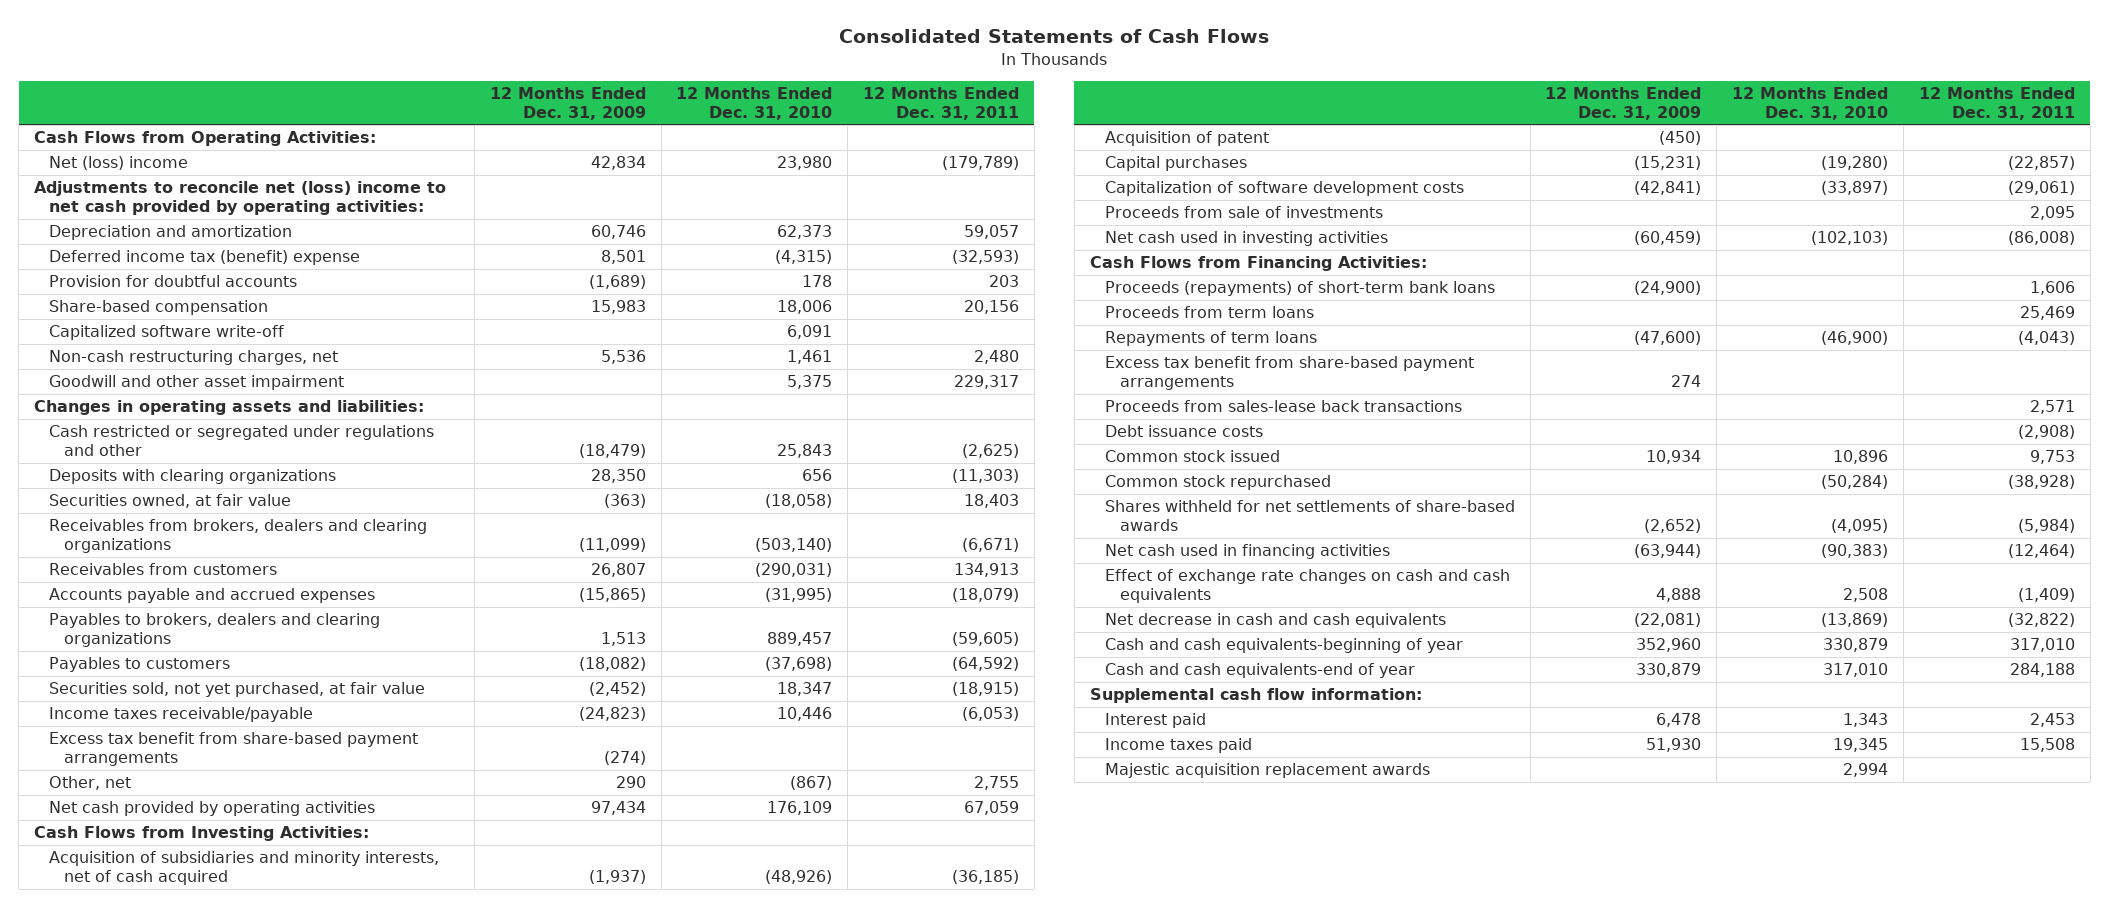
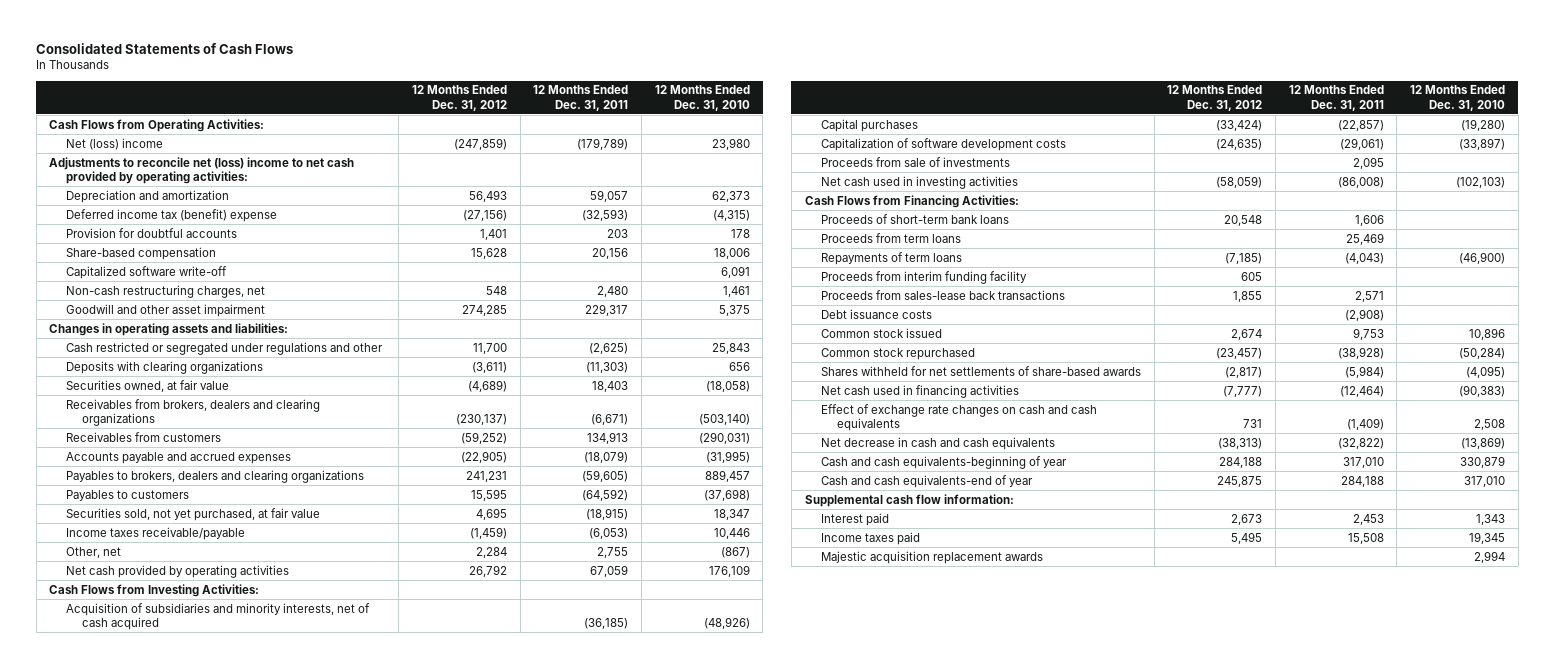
- | 12 Months Ended Dec. 31, 2009 | 12 Months Ended Dec. 31, 2010 | 12 Months Ended Dec. 31, 2011
+ | 12 Months Ended Dec. 31, 2012 | 12 Months Ended Dec. 31, 2011 | 12 Months Ended Dec. 31, 2010
- Excess tax benefit from share-based payment arrangements | (274) | |
- Acquisition of patent | (450) | |
- Proceeds (repayments) of short-term bank loans | (24,900) | | 1,606
+ Proceeds of short-term bank loans | 20,548 | 1,606 |
- Excess tax benefit from share-based payment arrangements | 274 | |
+ Proceeds from interim funding facility | 605 | |

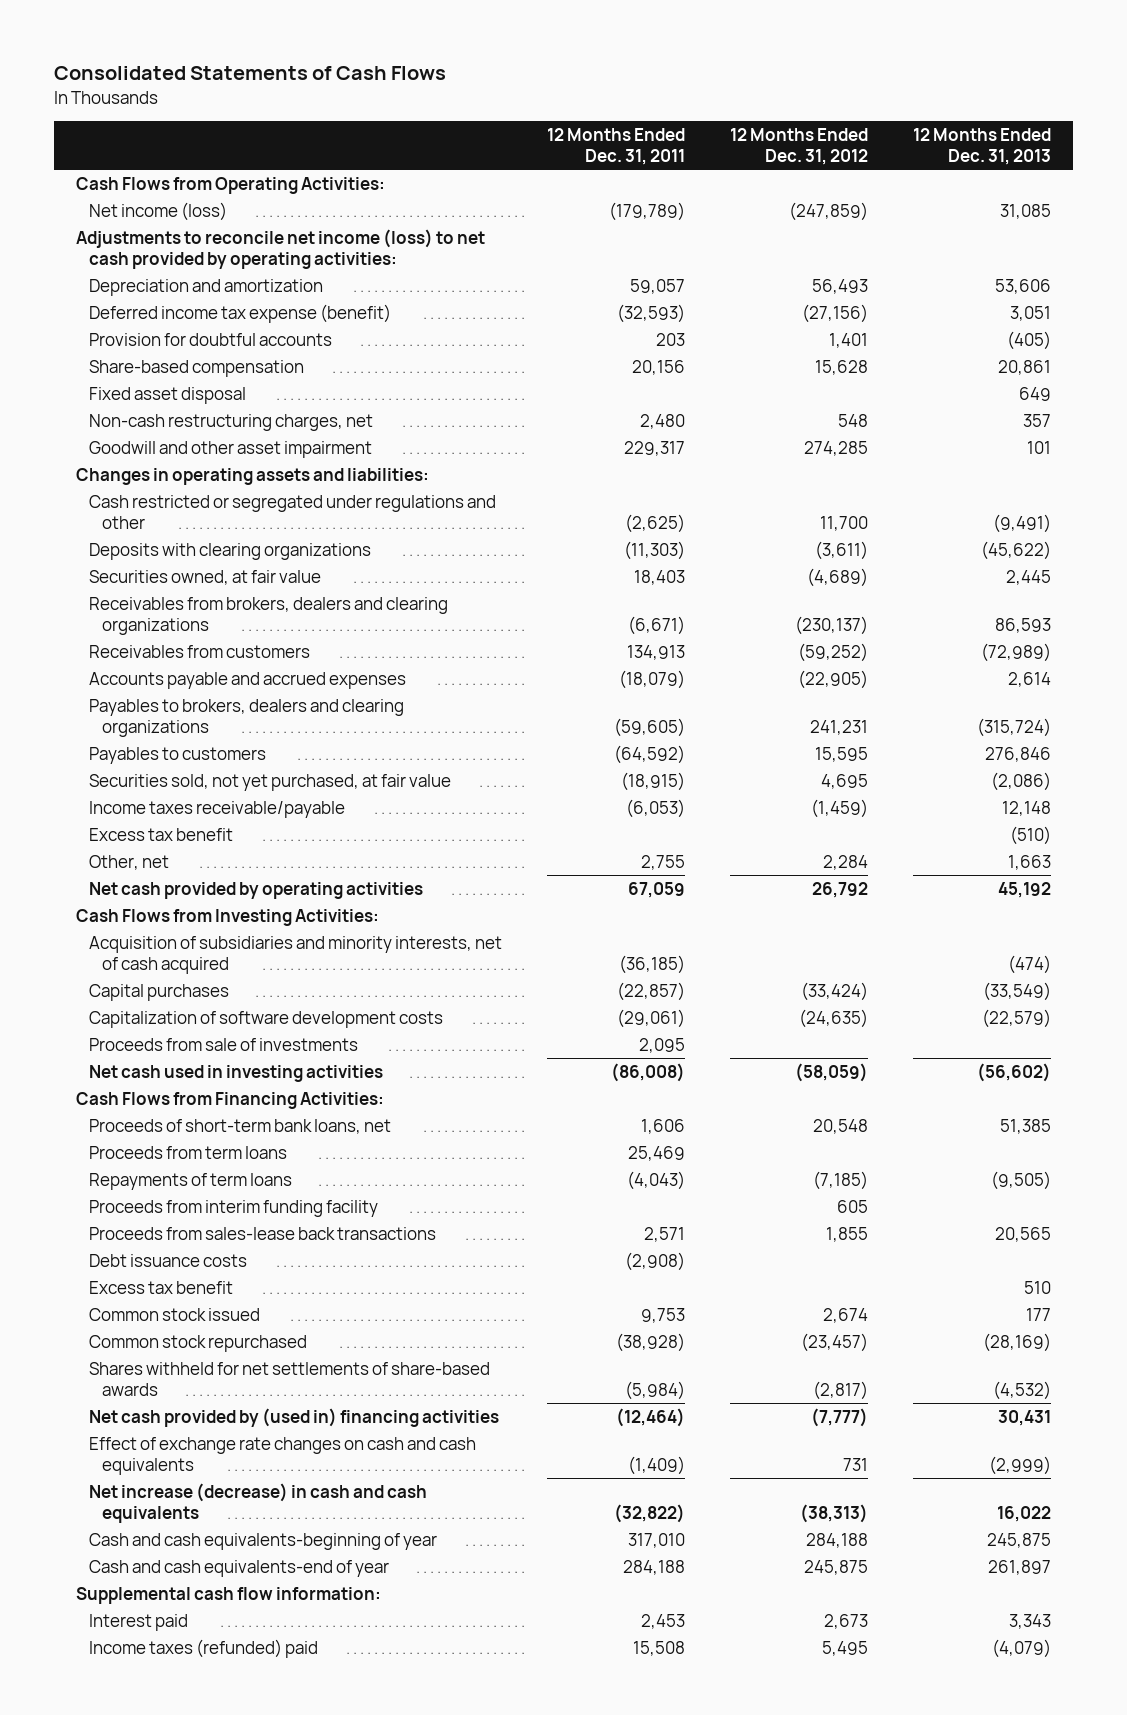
- | 12 Months Ended Dec. 31, 2012 | 12 Months Ended Dec. 31, 2011 | 12 Months Ended Dec. 31, 2010
+ | 12 Months Ended Dec. 31, 2011 | 12 Months Ended Dec. 31, 2012 | 12 Months Ended Dec. 31, 2013
- Net (loss) income | (247,859) | (179,789) | 23,980
- Adjustments to reconcile net (loss) income to net cash provided by operating activities:
+ Net income (loss) | (179,789) | (247,859) | 31,085
+ Adjustments to reconcile net income (loss) to net cash provided by operating activities:
- Deferred income tax (benefit) expense | (27,156) | (32,593) | (4,315)
+ Deferred income tax expense (benefit) | (32,593) | (27,156) | 3,051
- Capitalized software write-off | | | 6,091
+ Fixed asset disposal | | | 649
+ Excess tax benefit | | | (510)
- Proceeds of short-term bank loans | 20,548 | 1,606 |
+ Proceeds of short-term bank loans, net | 1,606 | 20,548 | 51,385
+ Excess tax benefit | | | 510
- Net cash used in financing activities | (7,777) | (12,464) | (90,383)
+ Net cash provided by (used in) financing activities | (12,464) | (7,777) | 30,431
- Net decrease in cash and cash equivalents | (38,313) | (32,822) | (13,869)
+ Net increase (decrease) in cash and cash equivalents | (32,822) | (38,313) | 16,022
- Income taxes paid | 5,495 | 15,508 | 19,345
- Majestic acquisition replacement awards | | | 2,994
+ Income taxes (refunded) paid | 15,508 | 5,495 | (4,079)

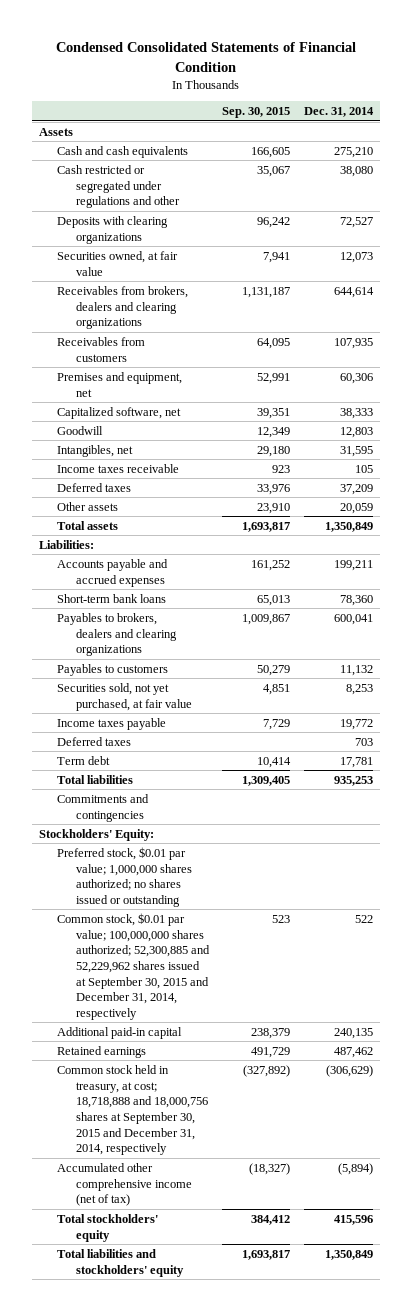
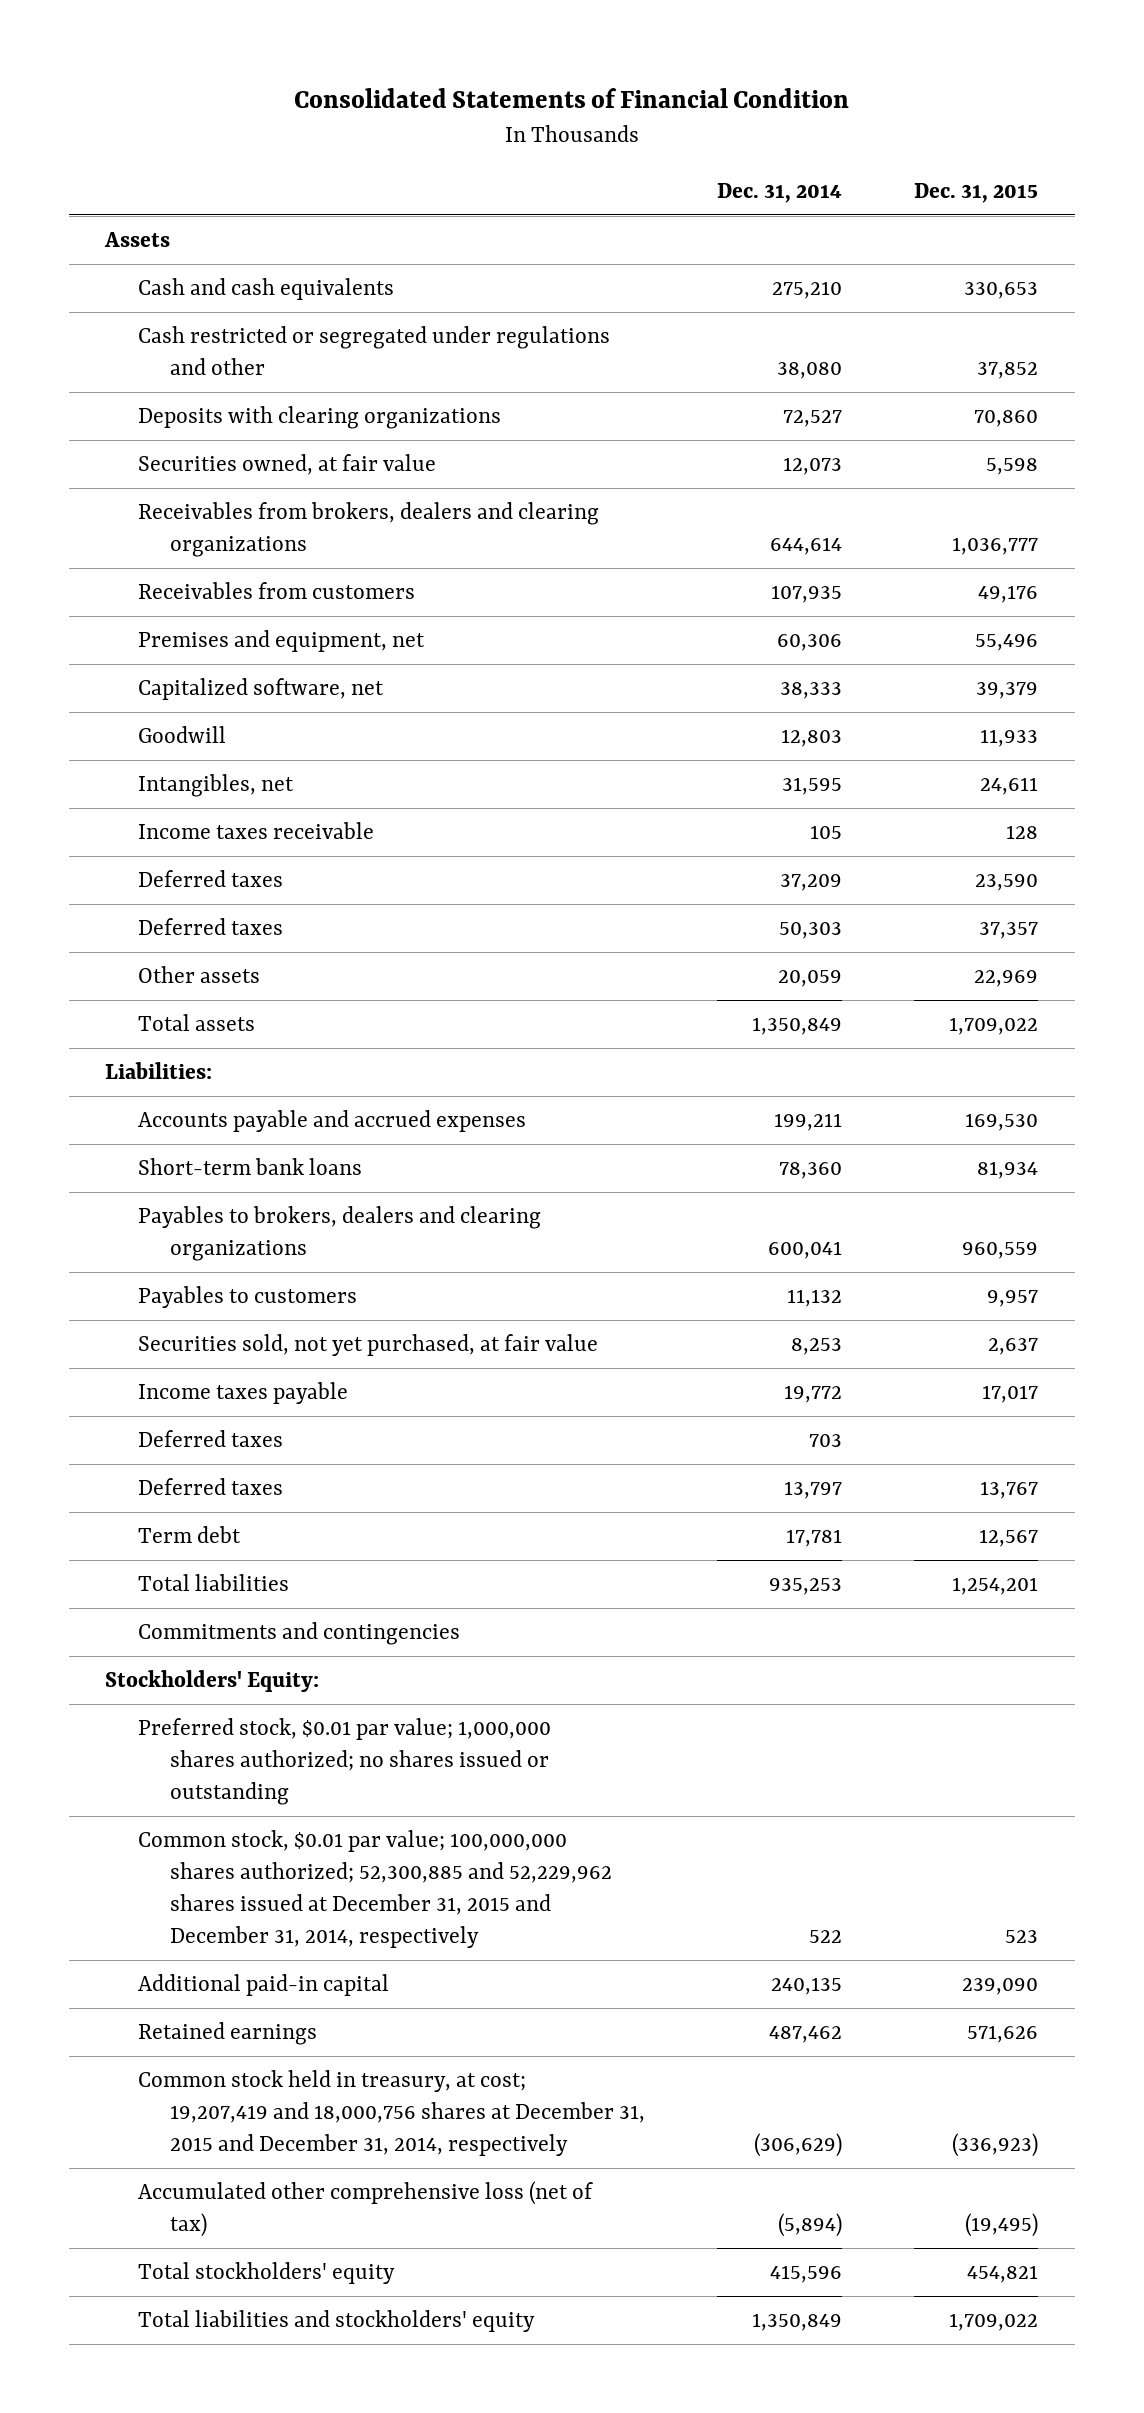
- Condensed Consolidated Statements of Financial Condition
+ Consolidated Statements of Financial Condition
- | Sep. 30, 2015 | Dec. 31, 2014
+ | Dec. 31, 2014 | Dec. 31, 2015
+ Deferred taxes | 50,303 | 37,357
+ Deferred taxes | 13,797 | 13,767
- Common stock, $0.01 par value; 100,000,000 shares authorized; 52,300,885 and 52,229,962 shares issued at September 30, 2015 and December 31, 2014, respectively | 523 | 522
+ Common stock, $0.01 par value; 100,000,000 shares authorized; 52,300,885 and 52,229,962 shares issued at December 31, 2015 and December 31, 2014, respectively | 522 | 523
- Common stock held in treasury, at cost; 18,718,888 and 18,000,756 shares at September 30, 2015 and December 31, 2014, respectively | (327,892) | (306,629)
- Accumulated other comprehensive income (net of tax) | (18,327) | (5,894)
+ Common stock held in treasury, at cost; 19,207,419 and 18,000,756 shares at December 31, 2015 and December 31, 2014, respectively | (306,629) | (336,923)
+ Accumulated other comprehensive loss (net of tax) | (5,894) | (19,495)

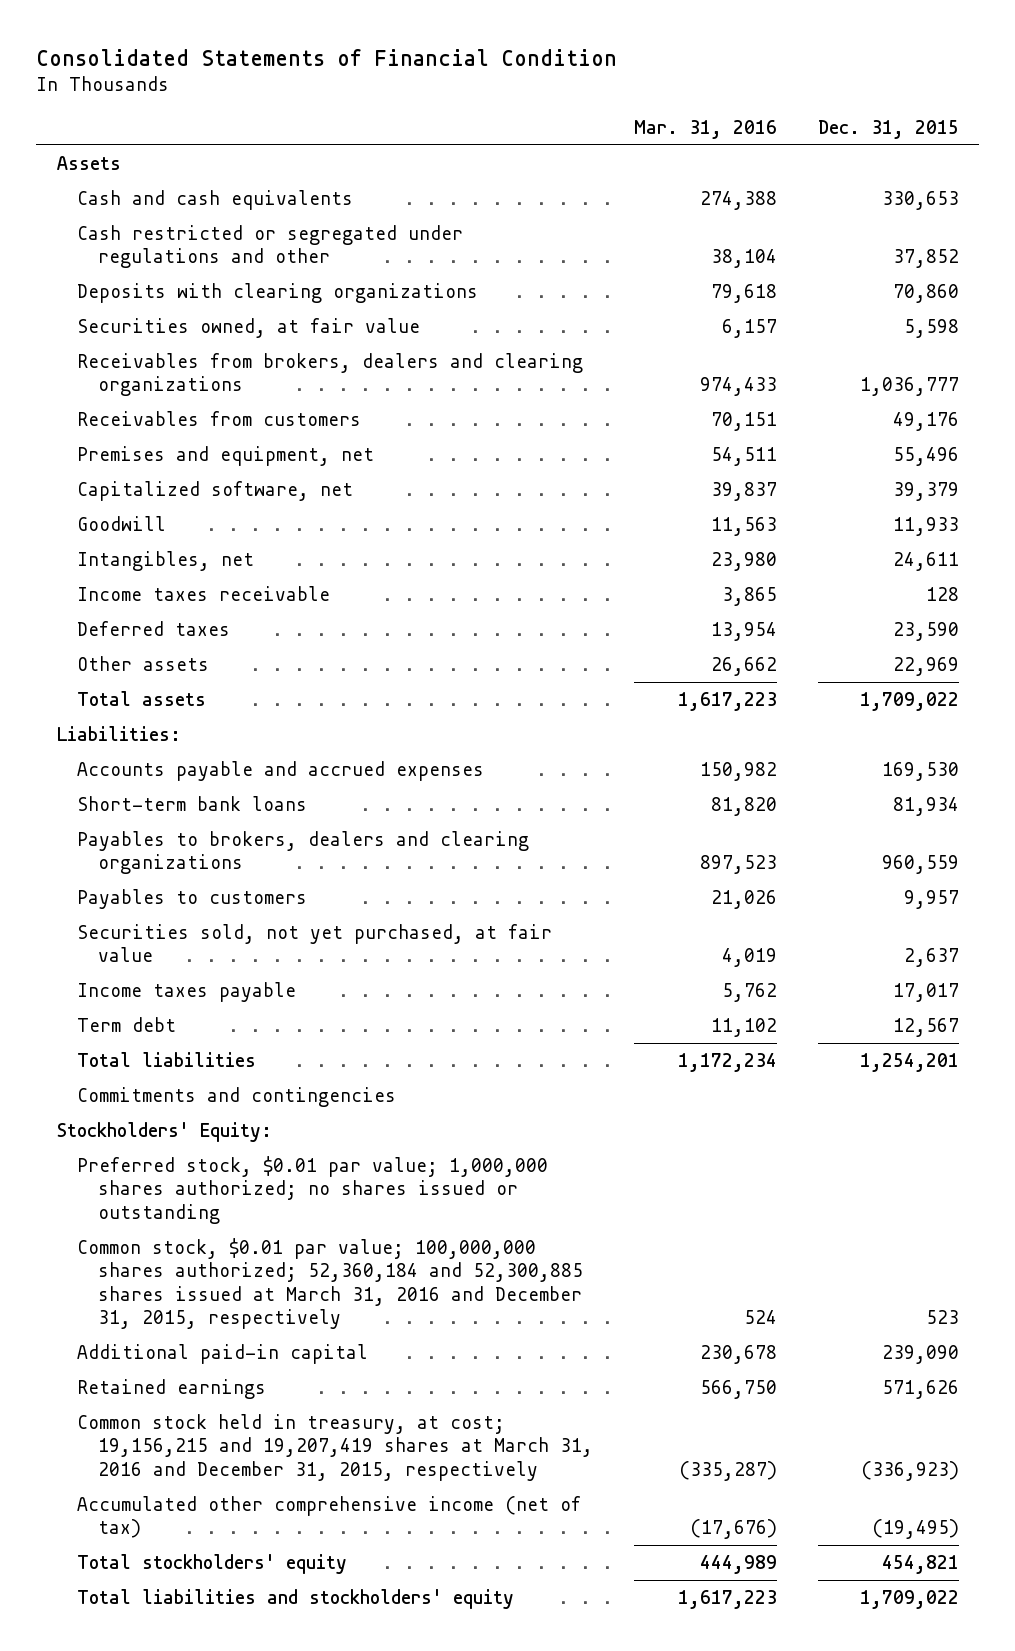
- | Dec. 31, 2014 | Dec. 31, 2015
+ | Mar. 31, 2016 | Dec. 31, 2015
- Deferred taxes | 50,303 | 37,357
- Deferred taxes | 703 |
- Deferred taxes | 13,797 | 13,767
- Common stock, $0.01 par value; 100,000,000 shares authorized; 52,300,885 and 52,229,962 shares issued at December 31, 2015 and December 31, 2014, respectively | 522 | 523
+ Common stock, $0.01 par value; 100,000,000 shares authorized; 52,360,184 and 52,300,885 shares issued at March 31, 2016 and December 31, 2015, respectively | 524 | 523
- Common stock held in treasury, at cost; 19,207,419 and 18,000,756 shares at December 31, 2015 and December 31, 2014, respectively | (306,629) | (336,923)
- Accumulated other comprehensive loss (net of tax) | (5,894) | (19,495)
+ Common stock held in treasury, at cost; 19,156,215 and 19,207,419 shares at March 31, 2016 and December 31, 2015, respectively | (335,287) | (336,923)
+ Accumulated other comprehensive income (net of tax) | (17,676) | (19,495)

